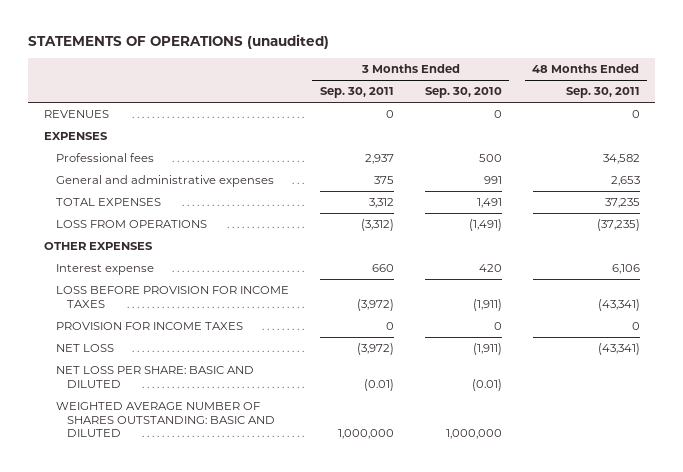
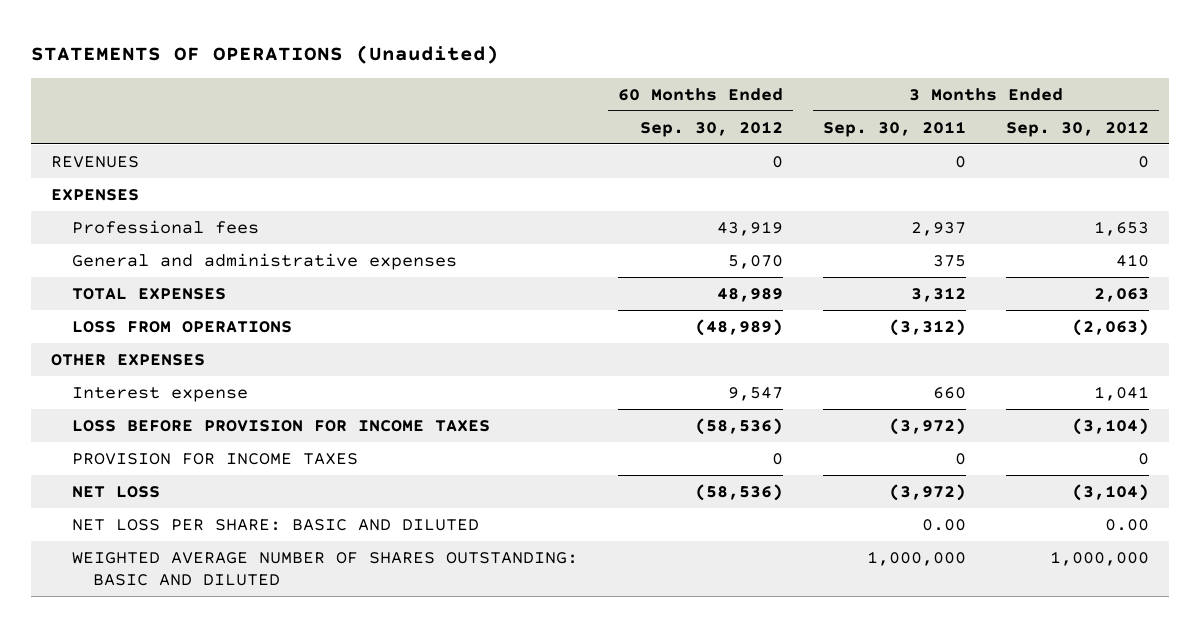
- STATEMENTS OF OPERATIONS (unaudited)
+ STATEMENTS OF OPERATIONS (Unaudited)
- | 3 Months Ended Sep. 30, 2011 | 3 Months Ended Sep. 30, 2010 | 48 Months Ended Sep. 30, 2011
+ | 60 Months Ended Sep. 30, 2012 | 3 Months Ended Sep. 30, 2011 | 3 Months Ended Sep. 30, 2012
- NET LOSS PER SHARE: BASIC AND DILUTED | (0.01) | (0.01) |
+ NET LOSS PER SHARE: BASIC AND DILUTED | | 0.00 | 0.00

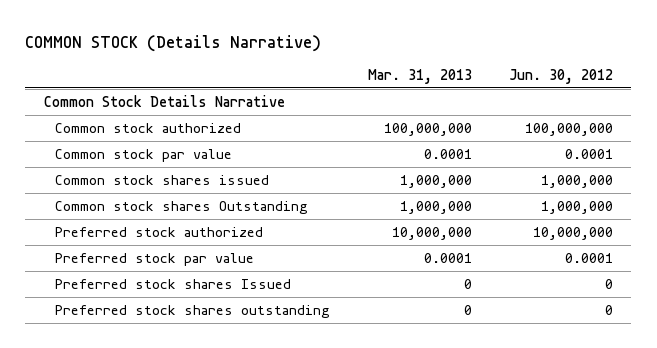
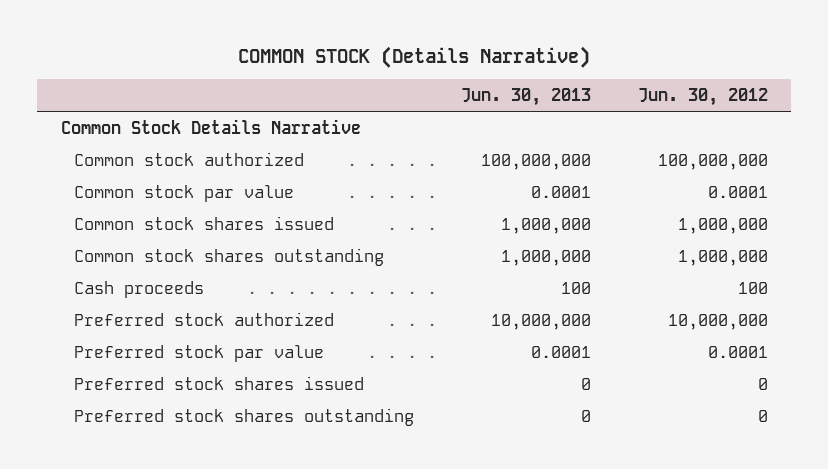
- | Mar. 31, 2013 | Jun. 30, 2012
+ | Jun. 30, 2013 | Jun. 30, 2012
- Common stock shares Outstanding | 1,000,000 | 1,000,000
+ Common stock shares outstanding | 1,000,000 | 1,000,000
+ Cash proceeds | 100 | 100
- Preferred stock shares Issued | 0 | 0
+ Preferred stock shares issued | 0 | 0

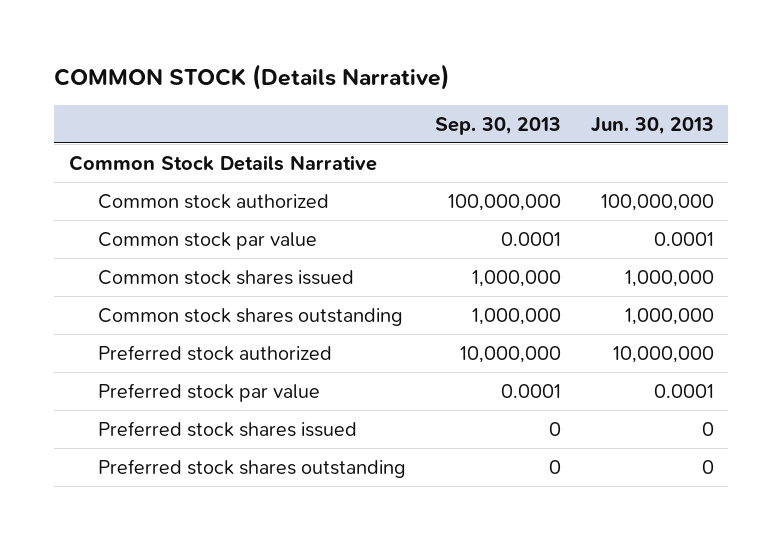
- | Jun. 30, 2013 | Jun. 30, 2012
+ | Sep. 30, 2013 | Jun. 30, 2013
- Cash proceeds | 100 | 100

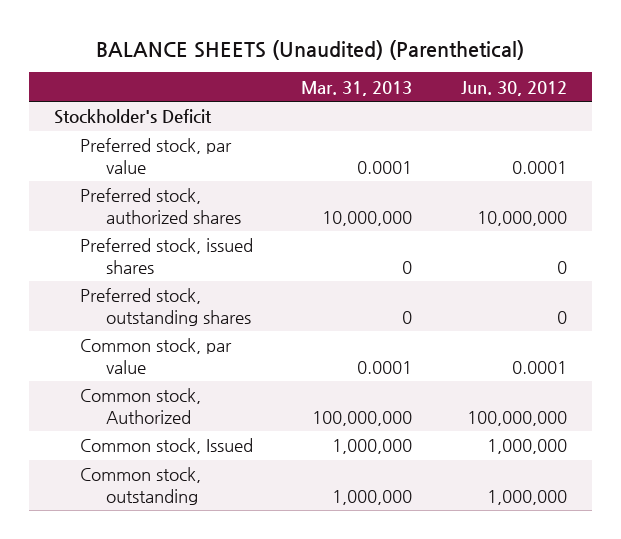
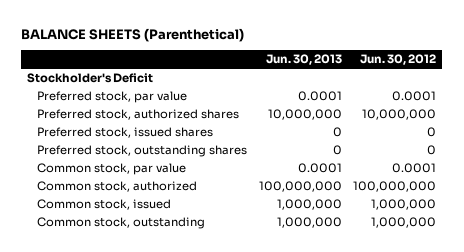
- BALANCE SHEETS (Unaudited) (Parenthetical)
+ BALANCE SHEETS (Parenthetical)
- | Mar. 31, 2013 | Jun. 30, 2012
+ | Jun. 30, 2013 | Jun. 30, 2012
- Common stock, Authorized | 100,000,000 | 100,000,000
- Common stock, Issued | 1,000,000 | 1,000,000
+ Common stock, authorized | 100,000,000 | 100,000,000
+ Common stock, issued | 1,000,000 | 1,000,000

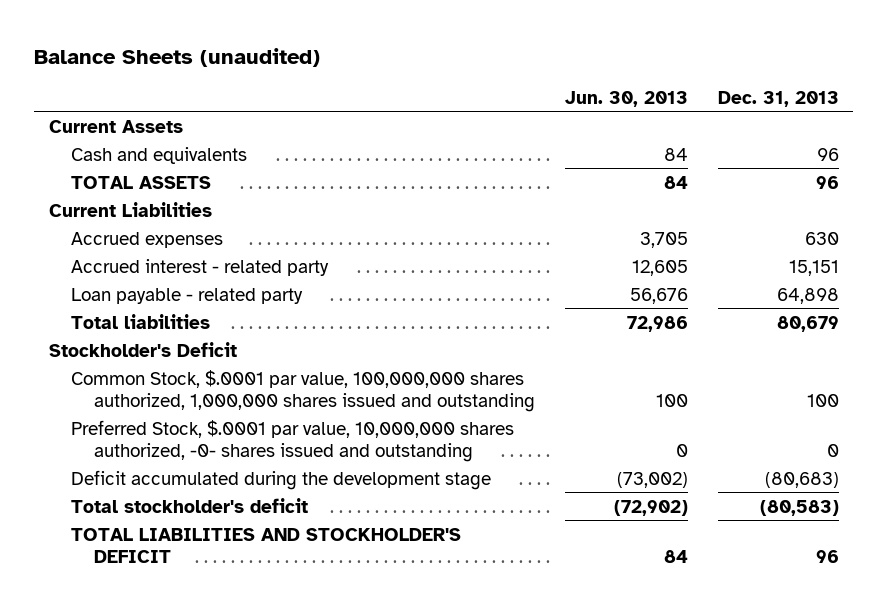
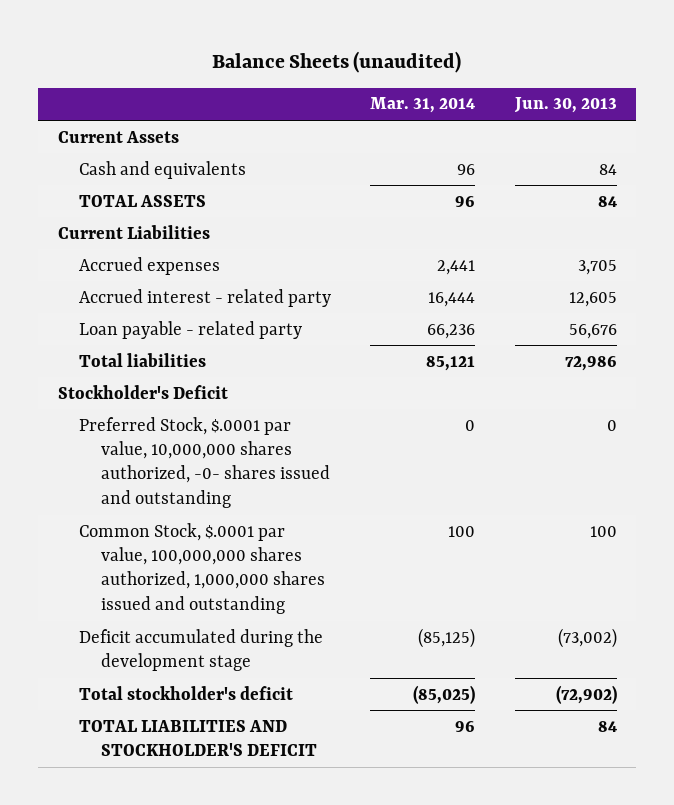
- | Jun. 30, 2013 | Dec. 31, 2013
+ | Mar. 31, 2014 | Jun. 30, 2013
moved down: Common Stock, $.0001 par value, 100,000,000 shares authorized, 1,000,000 shares issued and outstanding | 100 | 100

